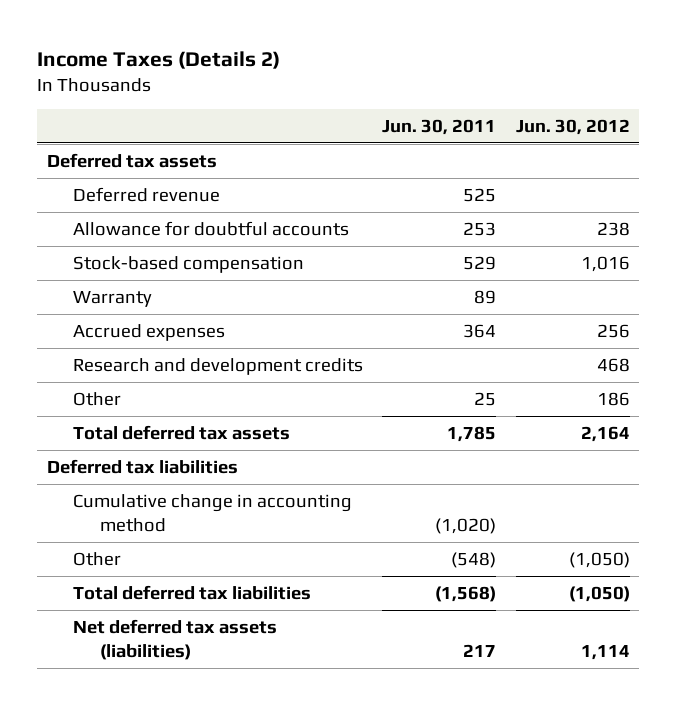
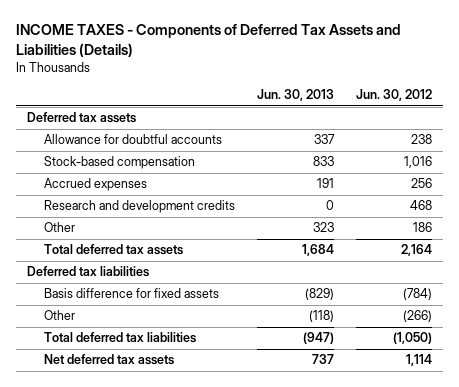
- Income Taxes (Details 2)
+ INCOME TAXES - Components of Deferred Tax Assets and Liabilities (Details)
- | Jun. 30, 2011 | Jun. 30, 2012
+ | Jun. 30, 2013 | Jun. 30, 2012
- Deferred revenue | 525 |
- Warranty | 89 |
- Cumulative change in accounting method | (1,020) |
- Other | (548) | (1,050)
+ Basis difference for fixed assets | (829) | (784)
+ Other | (118) | (266)
- Net deferred tax assets (liabilities) | 217 | 1,114
+ Net deferred tax assets | 737 | 1,114

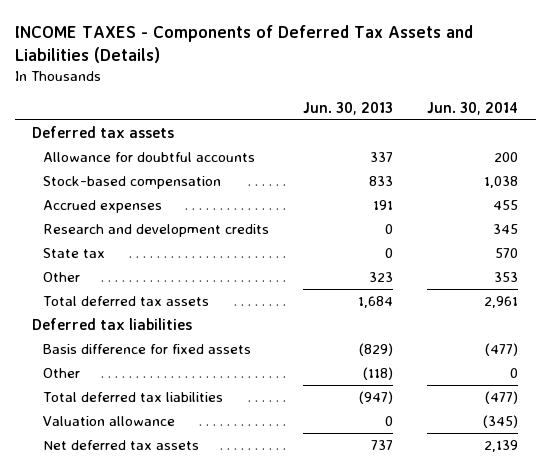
- | Jun. 30, 2013 | Jun. 30, 2012
+ | Jun. 30, 2013 | Jun. 30, 2014
+ State tax | 0 | 570
+ Valuation allowance | 0 | (345)

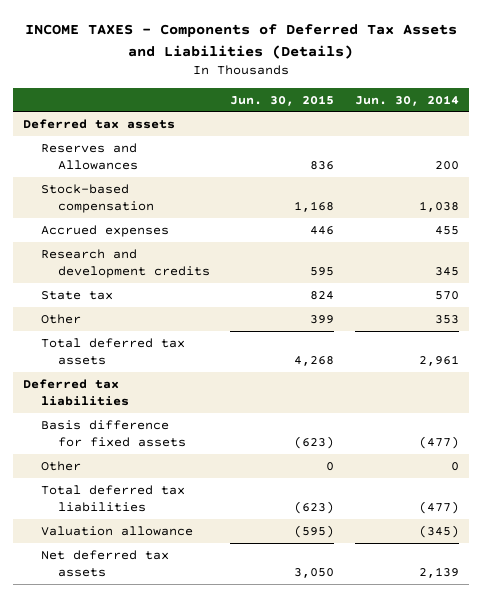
- | Jun. 30, 2013 | Jun. 30, 2014
+ | Jun. 30, 2015 | Jun. 30, 2014
- Allowance for doubtful accounts | 337 | 200
+ Reserves and Allowances | 836 | 200

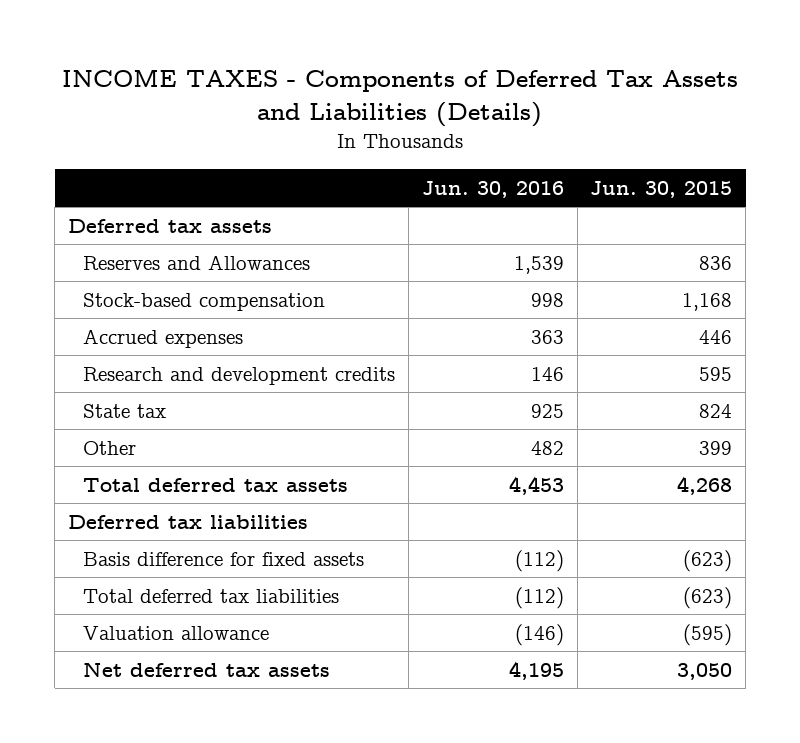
- | Jun. 30, 2015 | Jun. 30, 2014
+ | Jun. 30, 2016 | Jun. 30, 2015
- Other | 0 | 0

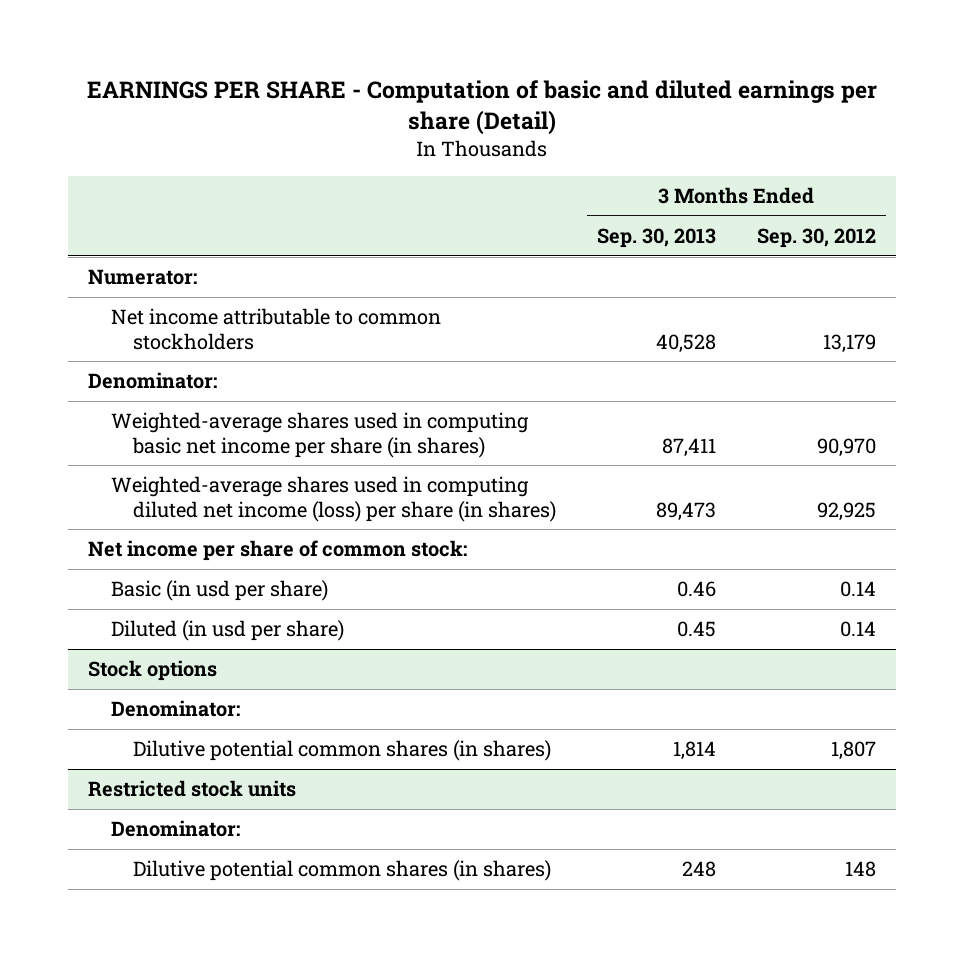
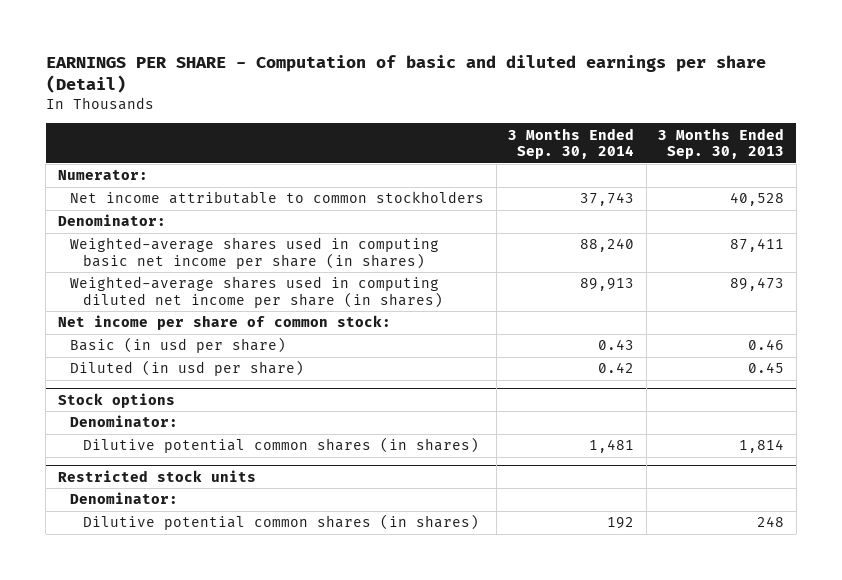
- | 3 Months Ended Sep. 30, 2013 | 3 Months Ended Sep. 30, 2012
+ | 3 Months Ended Sep. 30, 2014 | 3 Months Ended Sep. 30, 2013
- Weighted-average shares used in computing diluted net income (loss) per share (in shares) | 89,473 | 92,925
+ Weighted-average shares used in computing diluted net income per share (in shares) | 89,913 | 89,473

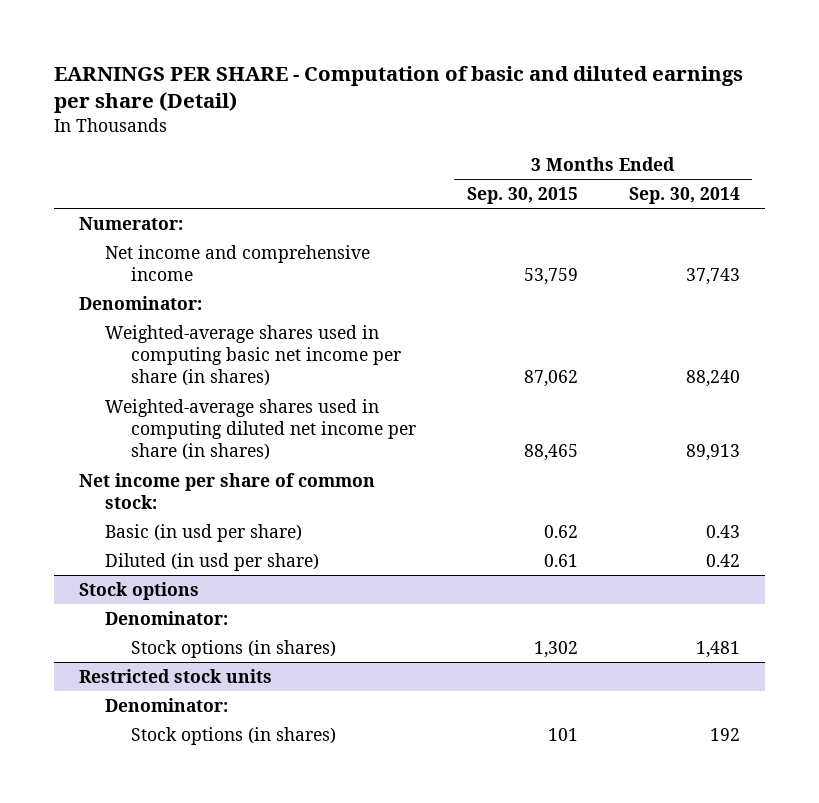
- | 3 Months Ended Sep. 30, 2014 | 3 Months Ended Sep. 30, 2013
+ | 3 Months Ended Sep. 30, 2015 | 3 Months Ended Sep. 30, 2014
- Net income attributable to common stockholders | 37,743 | 40,528
+ Net income and comprehensive income | 53,759 | 37,743
@ Stock options
- Dilutive potential common shares (in shares) | 1,481 | 1,814
+ Stock options (in shares) | 1,302 | 1,481
@ Restricted stock units
- Dilutive potential common shares (in shares) | 192 | 248
+ Stock options (in shares) | 101 | 192

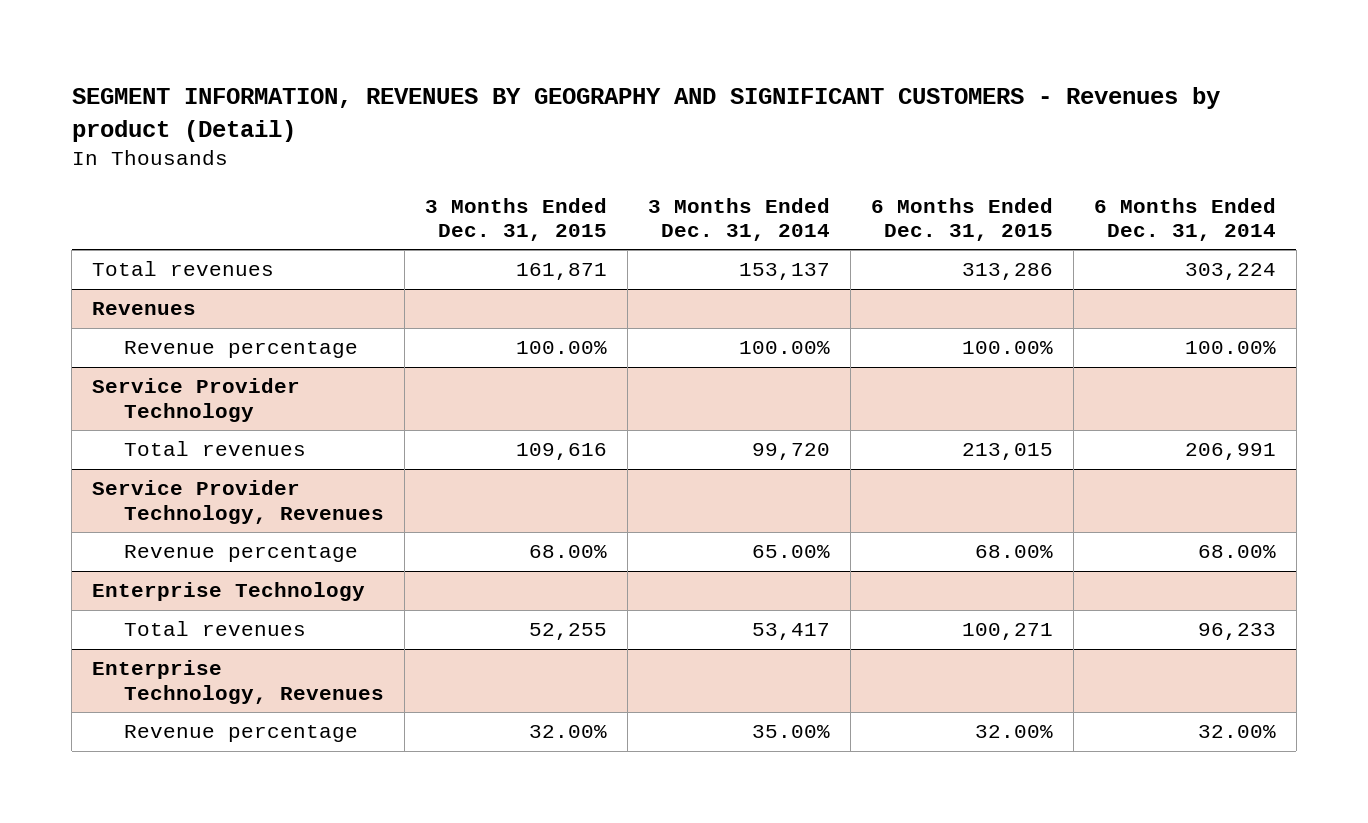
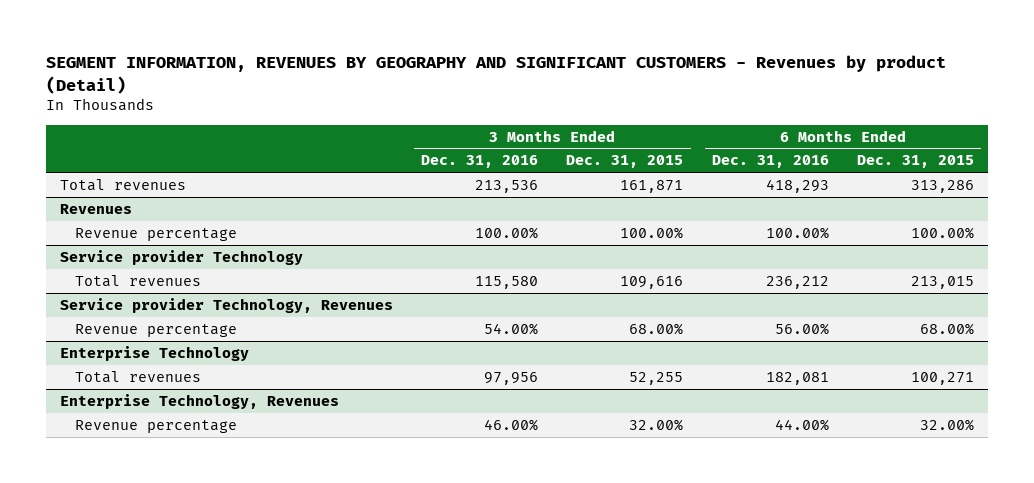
- | 3 Months Ended Dec. 31, 2015 | 3 Months Ended Dec. 31, 2014 | 6 Months Ended Dec. 31, 2015 | 6 Months Ended Dec. 31, 2014
+ | 3 Months Ended Dec. 31, 2016 | 3 Months Ended Dec. 31, 2015 | 6 Months Ended Dec. 31, 2016 | 6 Months Ended Dec. 31, 2015
- Service Provider Technology
+ Service provider Technology
- Service Provider Technology, Revenues
+ Service provider Technology, Revenues

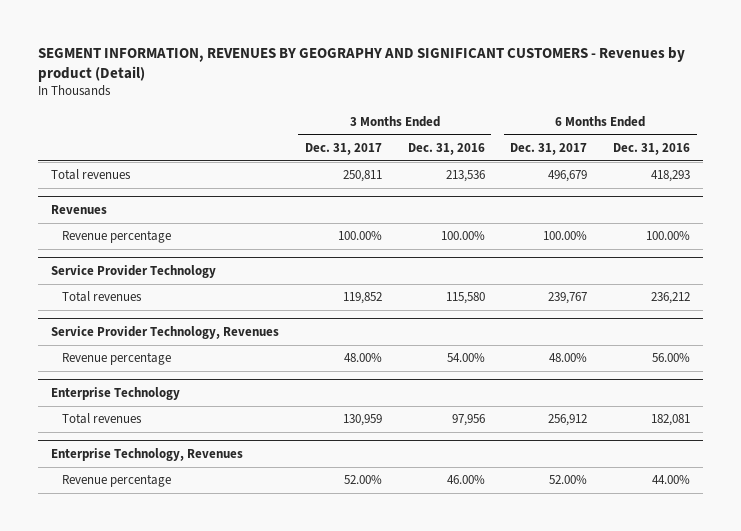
- | 3 Months Ended Dec. 31, 2016 | 3 Months Ended Dec. 31, 2015 | 6 Months Ended Dec. 31, 2016 | 6 Months Ended Dec. 31, 2015
+ | 3 Months Ended Dec. 31, 2017 | 3 Months Ended Dec. 31, 2016 | 6 Months Ended Dec. 31, 2017 | 6 Months Ended Dec. 31, 2016
- Service provider Technology
+ Service Provider Technology
- Service provider Technology, Revenues
+ Service Provider Technology, Revenues

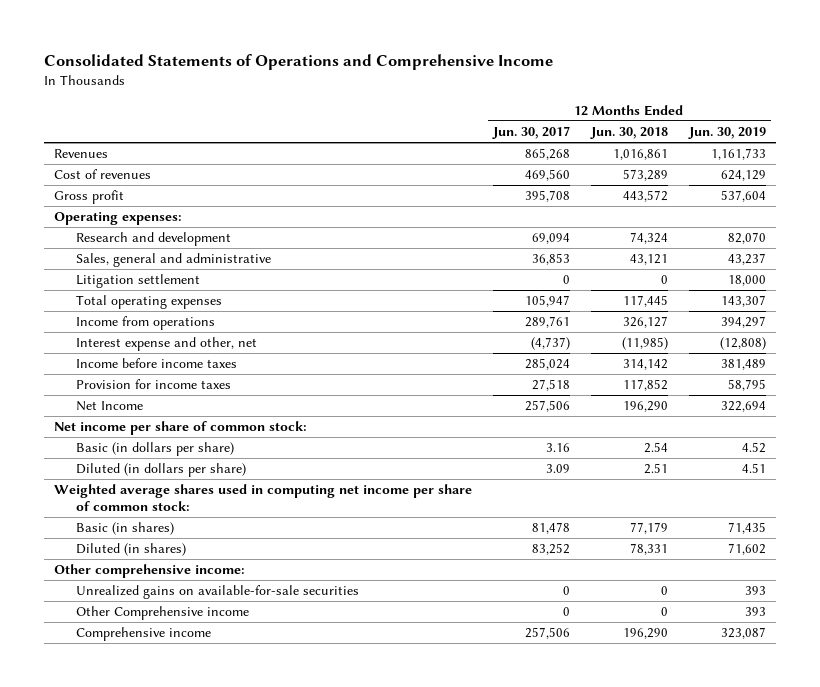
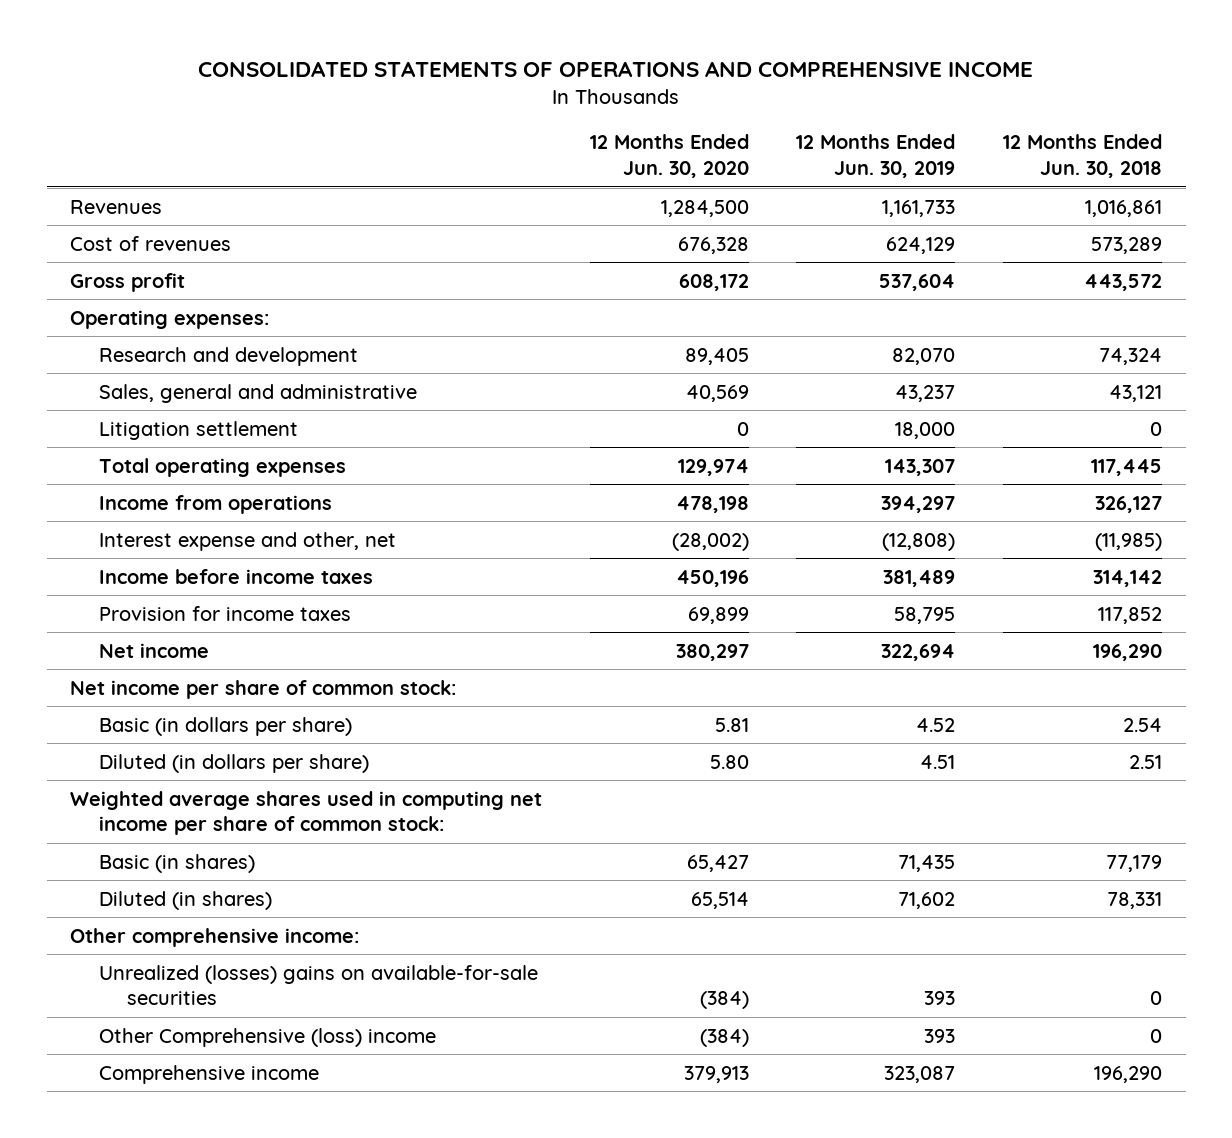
- Consolidated Statements of Operations and Comprehensive Income
+ CONSOLIDATED STATEMENTS OF OPERATIONS AND COMPREHENSIVE INCOME
- | 12 Months Ended Jun. 30, 2017 | 12 Months Ended Jun. 30, 2018 | 12 Months Ended Jun. 30, 2019
+ | 12 Months Ended Jun. 30, 2020 | 12 Months Ended Jun. 30, 2019 | 12 Months Ended Jun. 30, 2018
- Net Income | 257,506 | 196,290 | 322,694
+ Net income | 380,297 | 322,694 | 196,290
- Unrealized gains on available-for-sale securities | 0 | 0 | 393
- Other Comprehensive income | 0 | 0 | 393
+ Unrealized (losses) gains on available-for-sale securities | (384) | 393 | 0
+ Other Comprehensive (loss) income | (384) | 393 | 0

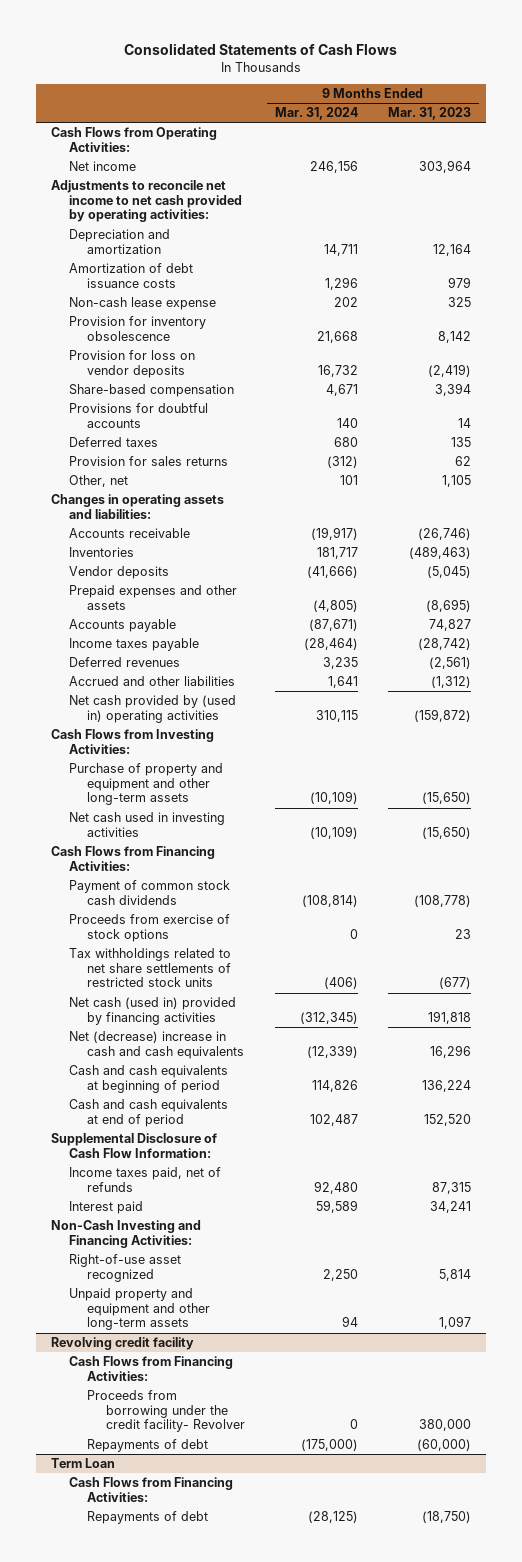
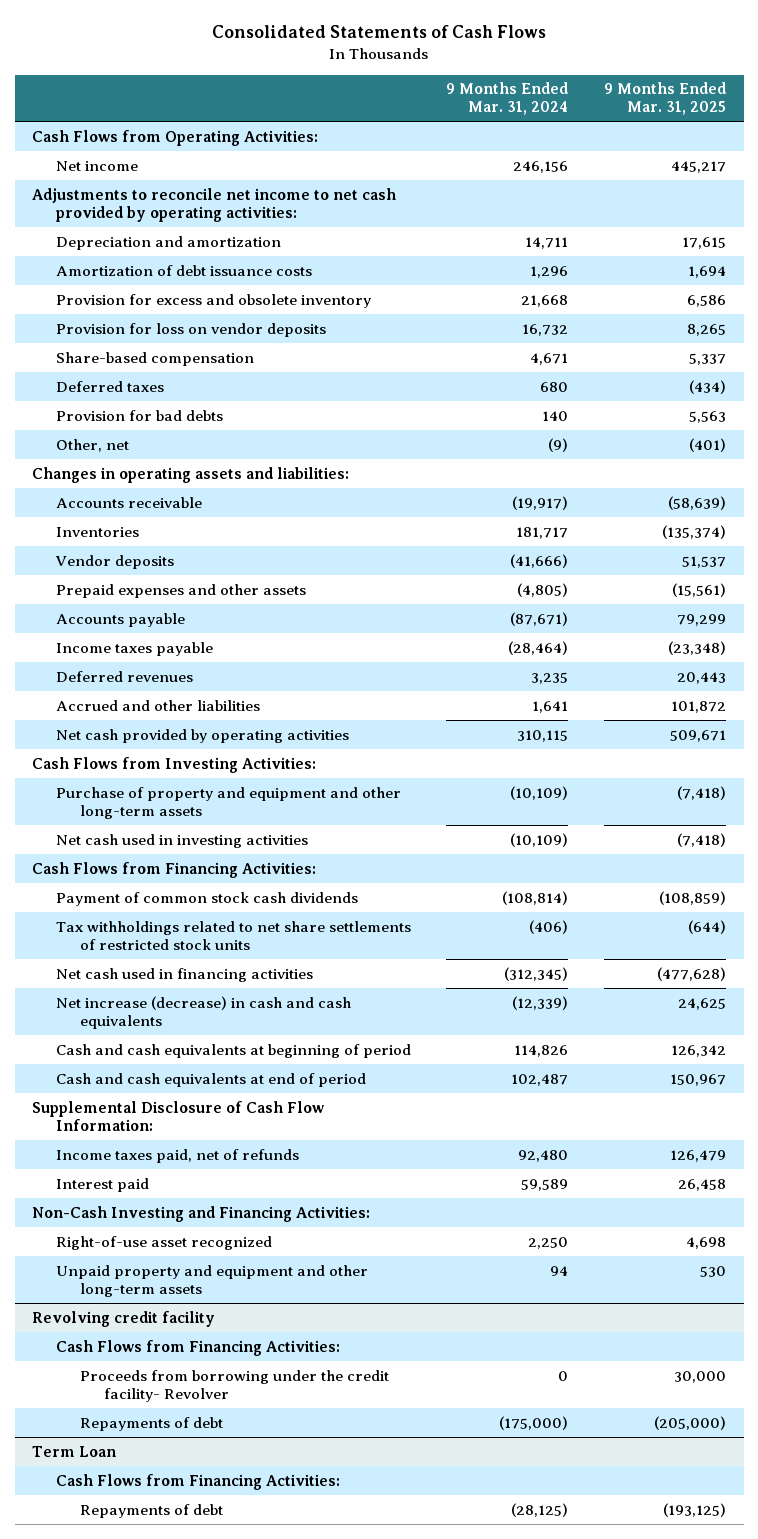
- | 9 Months Ended Mar. 31, 2024 | 9 Months Ended Mar. 31, 2023
+ | 9 Months Ended Mar. 31, 2024 | 9 Months Ended Mar. 31, 2025
- Non-cash lease expense | 202 | 325
- Provision for inventory obsolescence | 21,668 | 8,142
+ Provision for excess and obsolete inventory | 21,668 | 6,586
- Provisions for doubtful accounts | 140 | 14
- Provision for sales returns | (312) | 62
- Other, net | 101 | 1,105
+ Provision for bad debts | 140 | 5,563
+ Other, net | (9) | (401)
- Net cash provided by (used in) operating activities | 310,115 | (159,872)
+ Net cash provided by operating activities | 310,115 | 509,671
- Proceeds from exercise of stock options | 0 | 23
- Net cash (used in) provided by financing activities | (312,345) | 191,818
- Net (decrease) increase in cash and cash equivalents | (12,339) | 16,296
+ Net cash used in financing activities | (312,345) | (477,628)
+ Net increase (decrease) in cash and cash equivalents | (12,339) | 24,625

